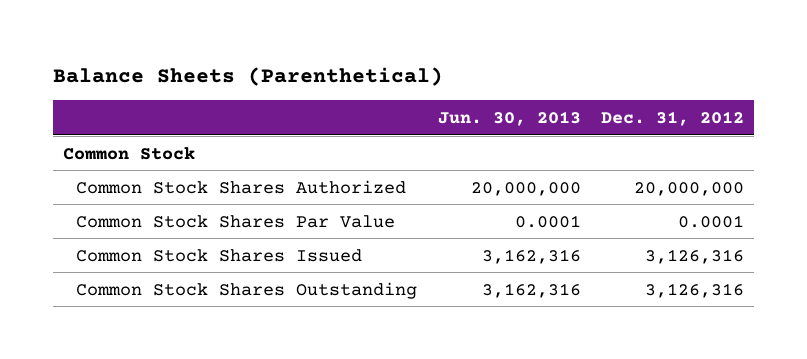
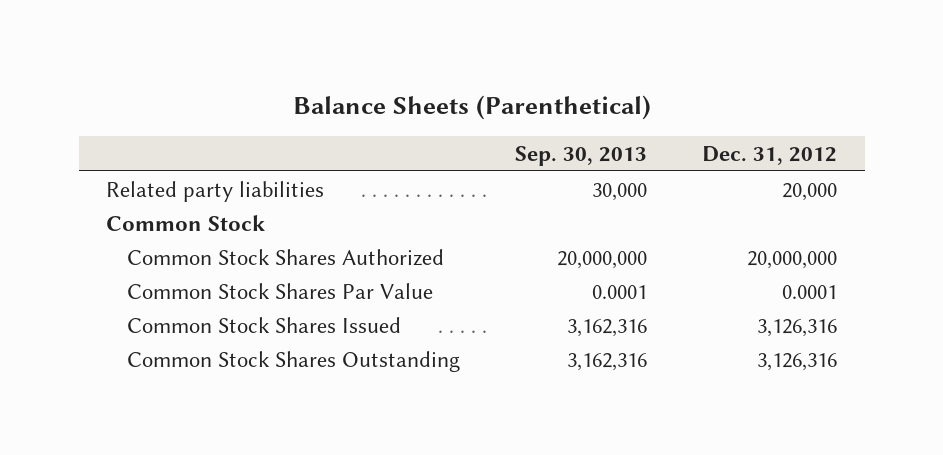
- | Jun. 30, 2013 | Dec. 31, 2012
+ | Sep. 30, 2013 | Dec. 31, 2012
+ Related party liabilities | 30,000 | 20,000

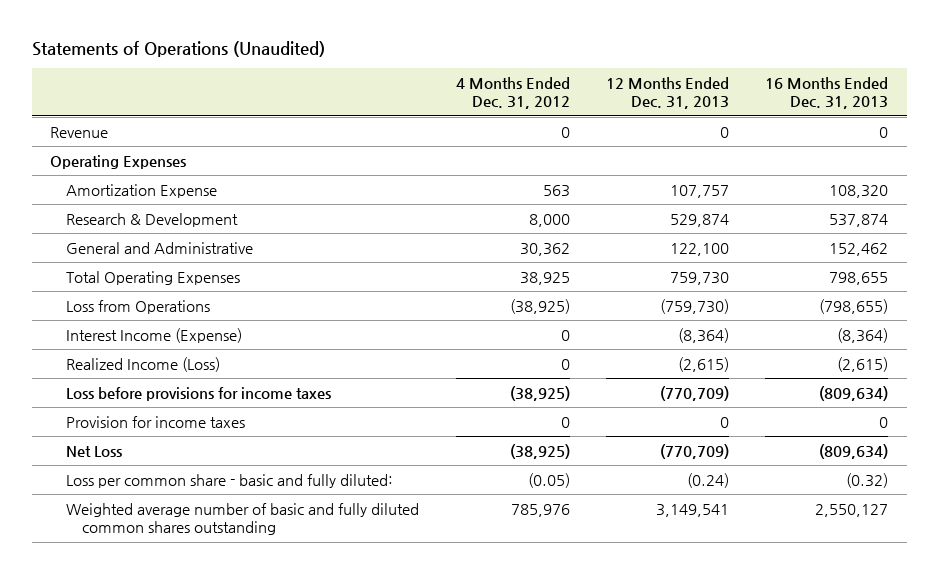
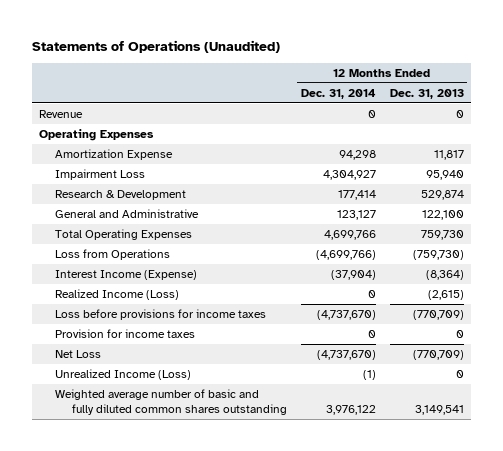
- | 4 Months Ended Dec. 31, 2012 | 12 Months Ended Dec. 31, 2013 | 16 Months Ended Dec. 31, 2013
+ | 12 Months Ended Dec. 31, 2014 | 12 Months Ended Dec. 31, 2013
- Amortization Expense | 563 | 107,757 | 108,320
+ Amortization Expense | 94,298 | 11,817
+ Impairment Loss | 4,304,927 | 95,940
- Loss per common share - basic and fully diluted: | (0.05) | (0.24) | (0.32)
+ Unrealized Income (Loss) | (1) | 0

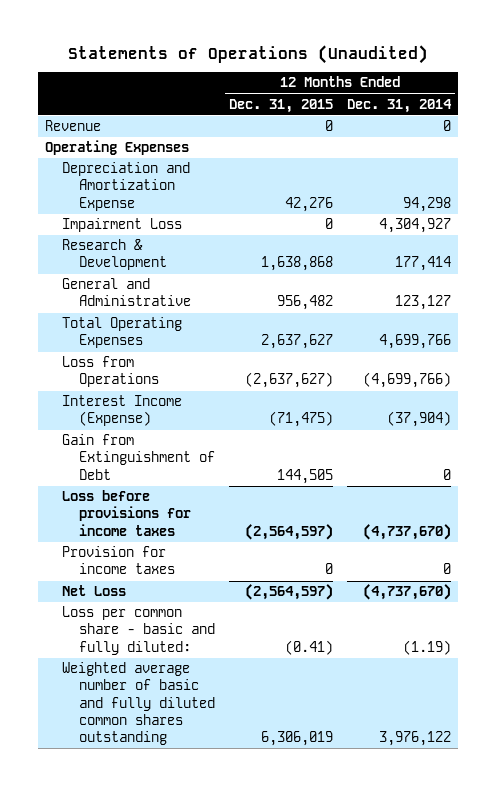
- | 12 Months Ended Dec. 31, 2014 | 12 Months Ended Dec. 31, 2013
+ | 12 Months Ended Dec. 31, 2015 | 12 Months Ended Dec. 31, 2014
- Amortization Expense | 94,298 | 11,817
+ Depreciation and Amortization Expense | 42,276 | 94,298
- Realized Income (Loss) | 0 | (2,615)
+ Gain from Extinguishment of Debt | 144,505 | 0
- Unrealized Income (Loss) | (1) | 0
+ Loss per common share - basic and fully diluted: | (0.41) | (1.19)

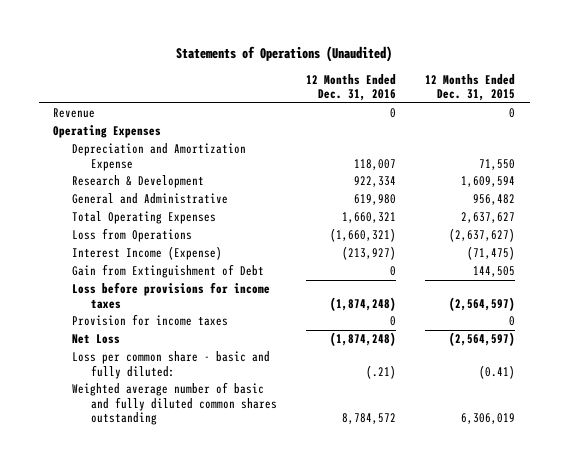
- | 12 Months Ended Dec. 31, 2015 | 12 Months Ended Dec. 31, 2014
+ | 12 Months Ended Dec. 31, 2016 | 12 Months Ended Dec. 31, 2015
- Depreciation and Amortization Expense | 42,276 | 94,298
- Impairment Loss | 0 | 4,304,927
- Research & Development | 1,638,868 | 177,414
+ Depreciation and Amortization Expense | 118,007 | 71,550
+ Research & Development | 922,334 | 1,609,594

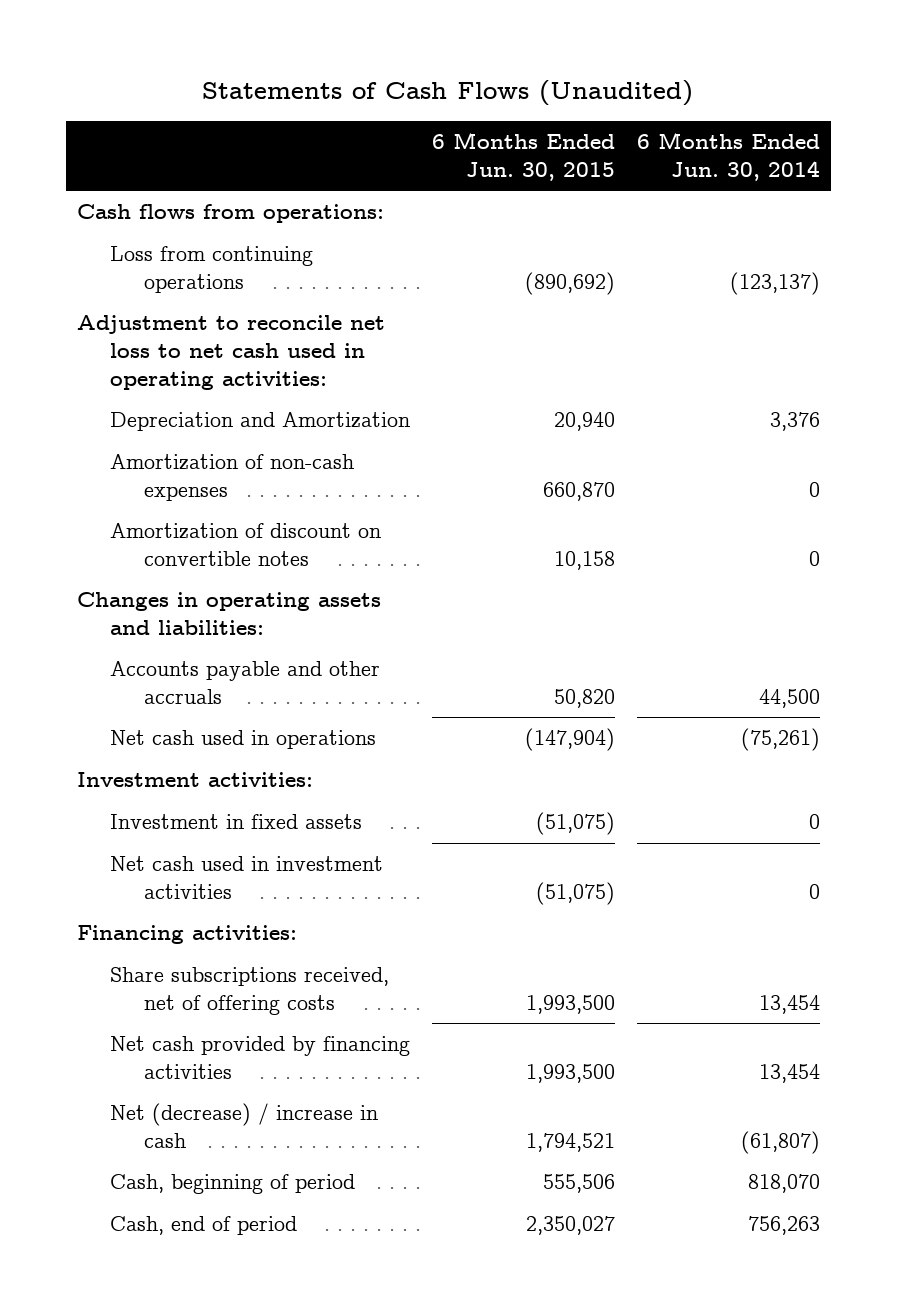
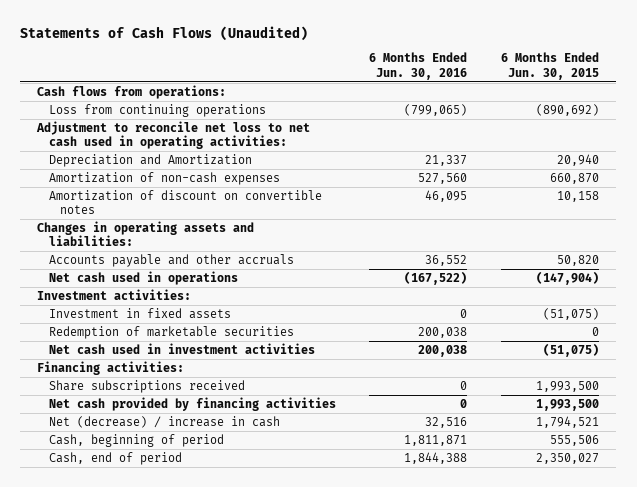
- | 6 Months Ended Jun. 30, 2015 | 6 Months Ended Jun. 30, 2014
+ | 6 Months Ended Jun. 30, 2016 | 6 Months Ended Jun. 30, 2015
+ Redemption of marketable securities | 200,038 | 0
- Share subscriptions received, net of offering costs | 1,993,500 | 13,454
+ Share subscriptions received | 0 | 1,993,500

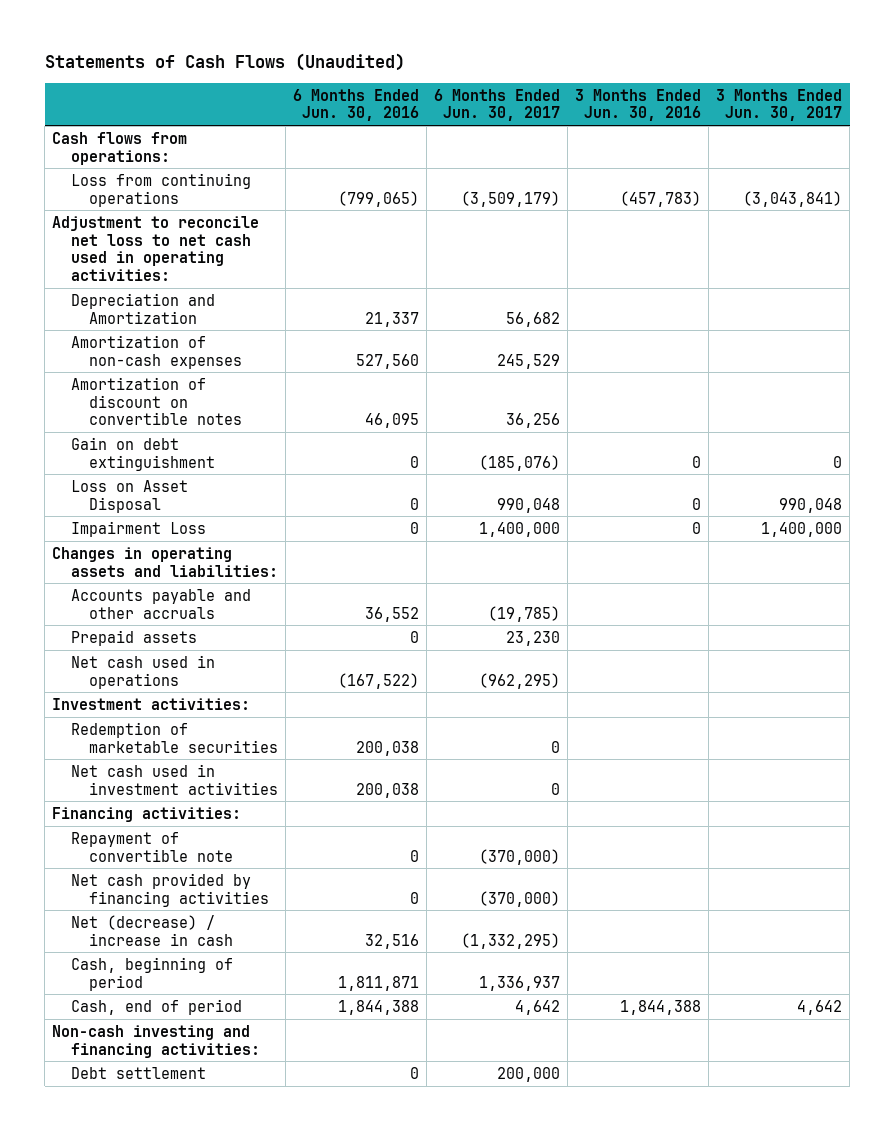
- | 6 Months Ended Jun. 30, 2016 | 6 Months Ended Jun. 30, 2015
+ | 6 Months Ended Jun. 30, 2016 | 6 Months Ended Jun. 30, 2017 | 3 Months Ended Jun. 30, 2016 | 3 Months Ended Jun. 30, 2017
+ Gain on debt extinguishment | 0 | (185,076) | 0 | 0
+ Loss on Asset Disposal | 0 | 990,048 | 0 | 990,048
+ Impairment Loss | 0 | 1,400,000 | 0 | 1,400,000
+ Prepaid assets | 0 | 23,230 | |
- Investment in fixed assets | 0 | (51,075)
- Share subscriptions received | 0 | 1,993,500
+ Repayment of convertible note | 0 | (370,000) | |
+ Non-cash investing and financing activities:
+ Debt settlement | 0 | 200,000 | |

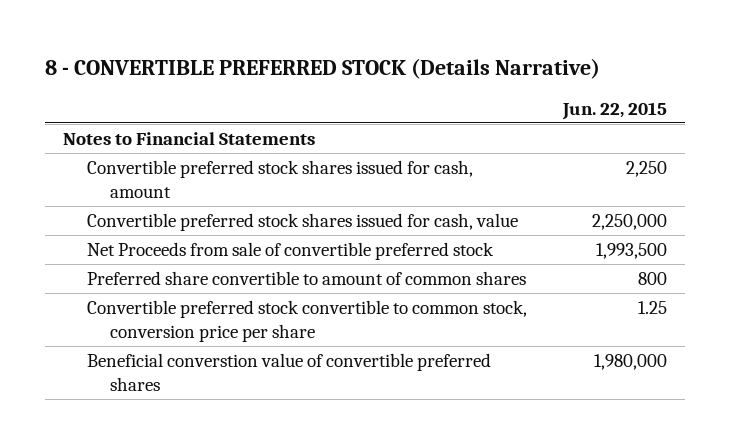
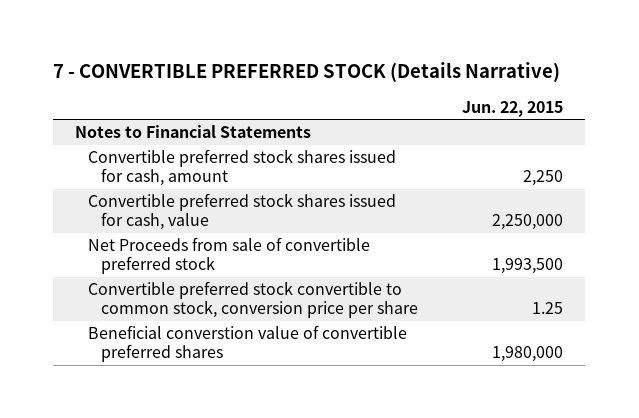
- 8 - CONVERTIBLE PREFERRED STOCK (Details Narrative)
+ 7 - CONVERTIBLE PREFERRED STOCK (Details Narrative)
- Preferred share convertible to amount of common shares | 800

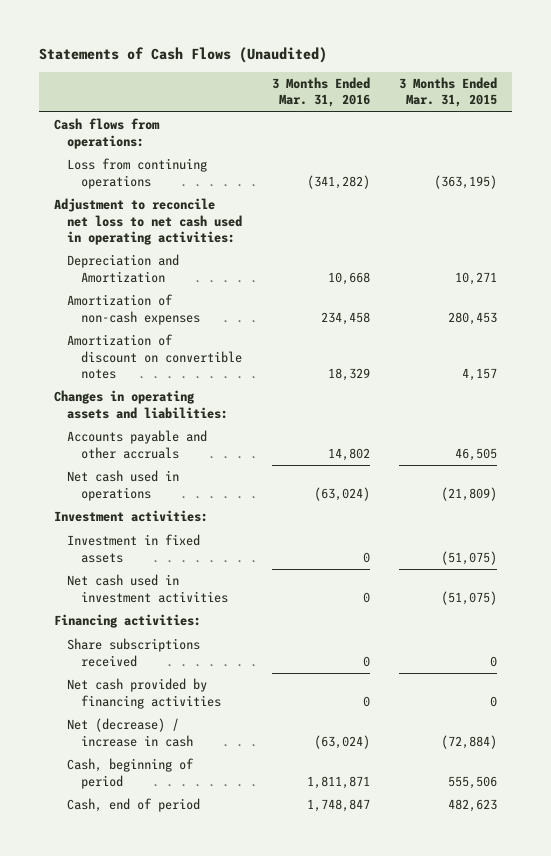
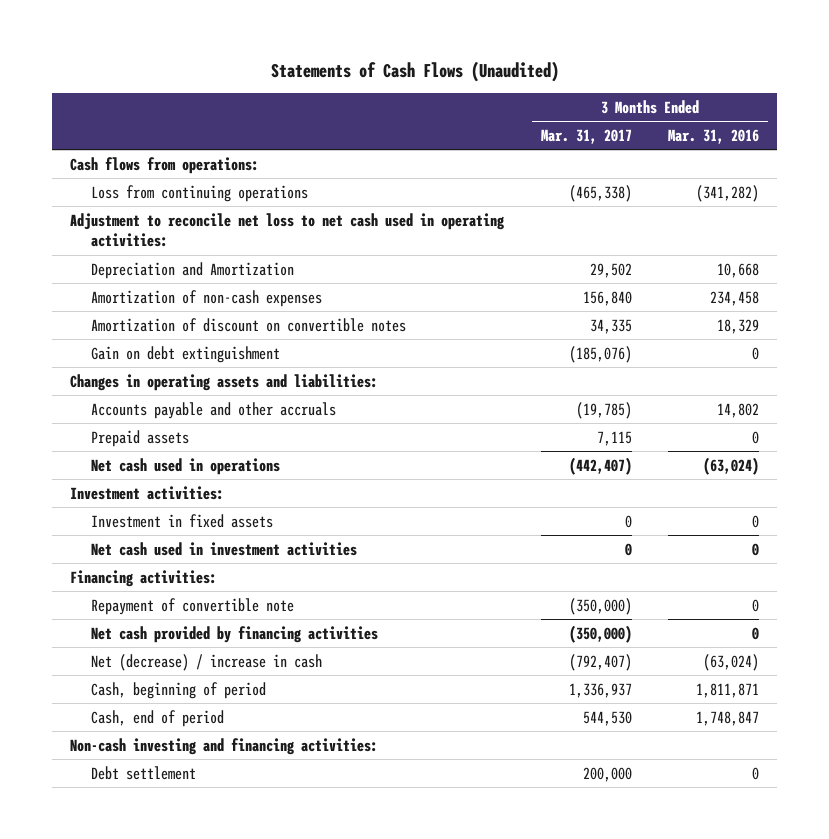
- | 3 Months Ended Mar. 31, 2016 | 3 Months Ended Mar. 31, 2015
+ | 3 Months Ended Mar. 31, 2017 | 3 Months Ended Mar. 31, 2016
+ Gain on debt extinguishment | (185,076) | 0
+ Prepaid assets | 7,115 | 0
- Share subscriptions received | 0 | 0
+ Repayment of convertible note | (350,000) | 0
+ Non-cash investing and financing activities:
+ Debt settlement | 200,000 | 0

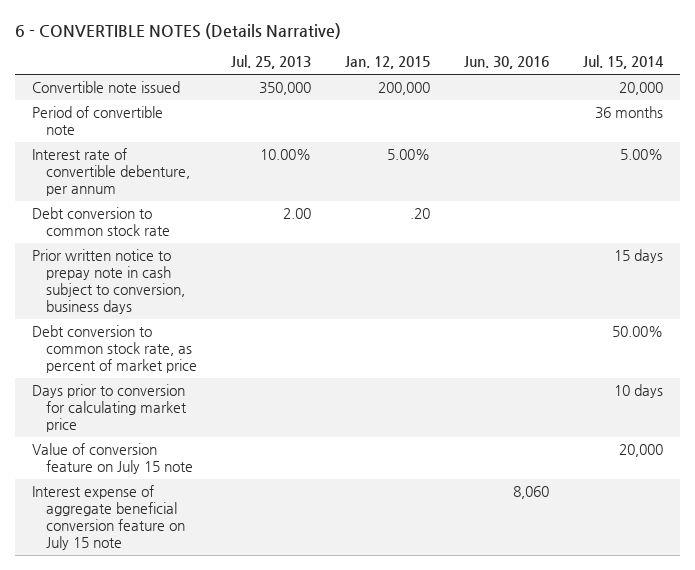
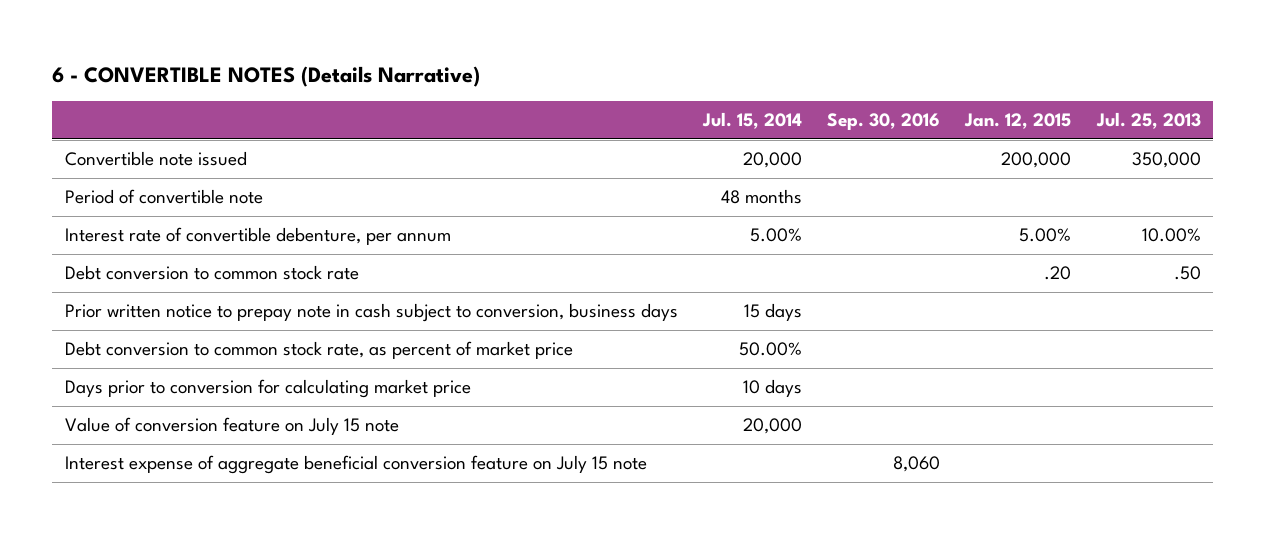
- | Jul. 25, 2013 | Jan. 12, 2015 | Jun. 30, 2016 | Jul. 15, 2014
+ | Jul. 15, 2014 | Sep. 30, 2016 | Jan. 12, 2015 | Jul. 25, 2013
- Period of convertible note | | | | 36 months
+ Period of convertible note | 48 months | | |
- Debt conversion to common stock rate | 2.00 | .20 | |
+ Debt conversion to common stock rate | | | .20 | .50

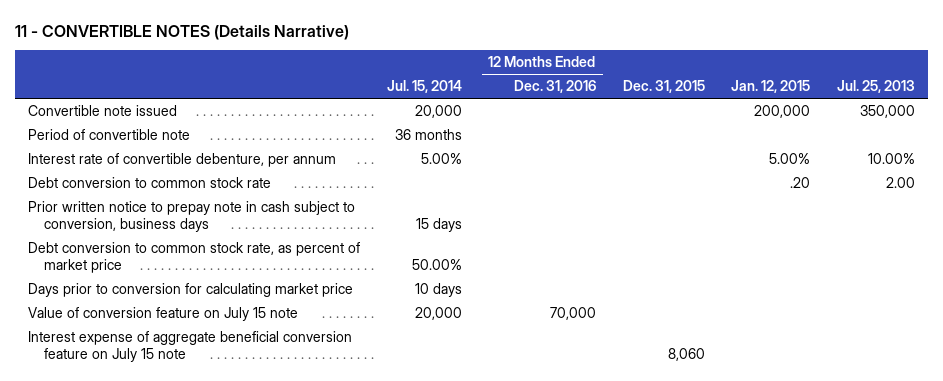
- 6 - CONVERTIBLE NOTES (Details Narrative)
+ 11 - CONVERTIBLE NOTES (Details Narrative)
- | Jul. 15, 2014 | Sep. 30, 2016 | Jan. 12, 2015 | Jul. 25, 2013
+ | Jul. 15, 2014 | 12 Months Ended Dec. 31, 2016 | Dec. 31, 2015 | Jan. 12, 2015 | Jul. 25, 2013
- Period of convertible note | 48 months | | |
+ Period of convertible note | 36 months | | | |
- Debt conversion to common stock rate | | | .20 | .50
+ Debt conversion to common stock rate | | | | .20 | 2.00

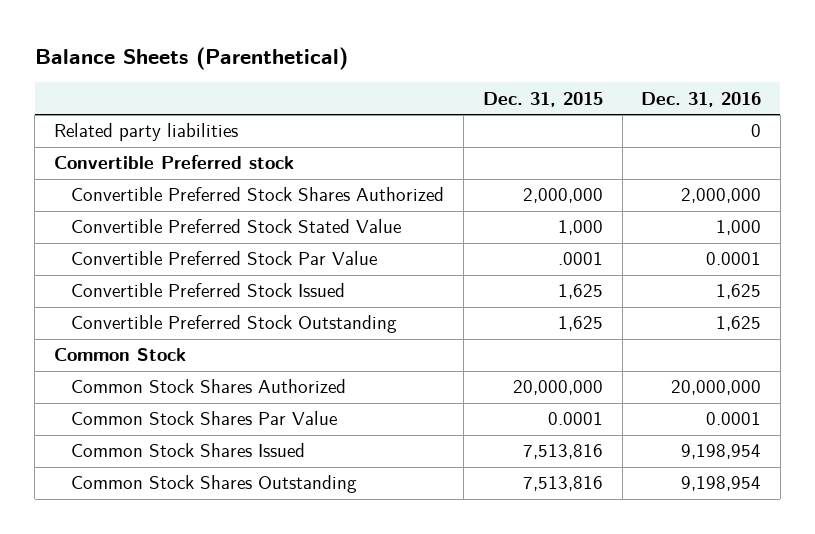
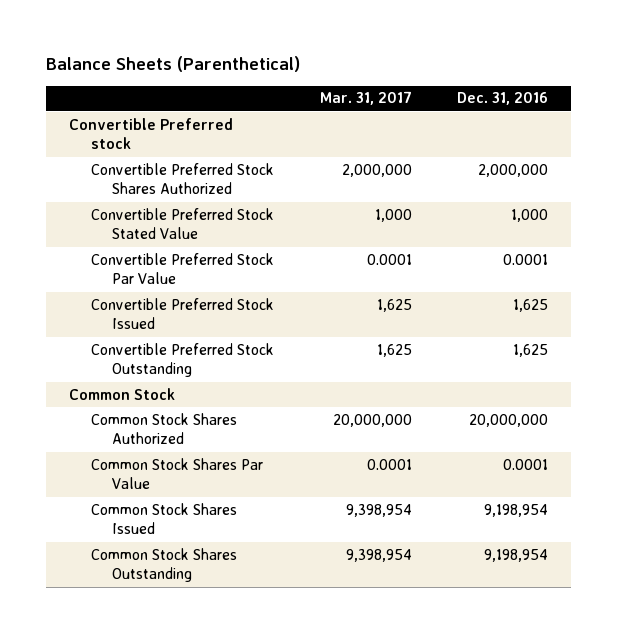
- | Dec. 31, 2015 | Dec. 31, 2016
+ | Mar. 31, 2017 | Dec. 31, 2016
- Related party liabilities | | 0

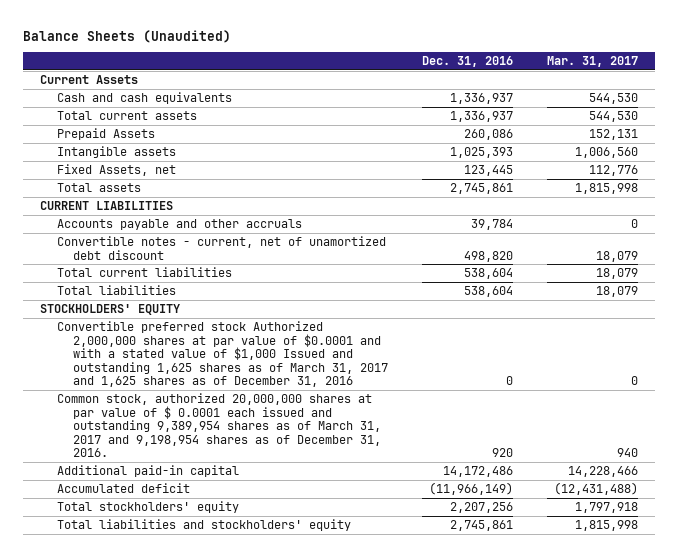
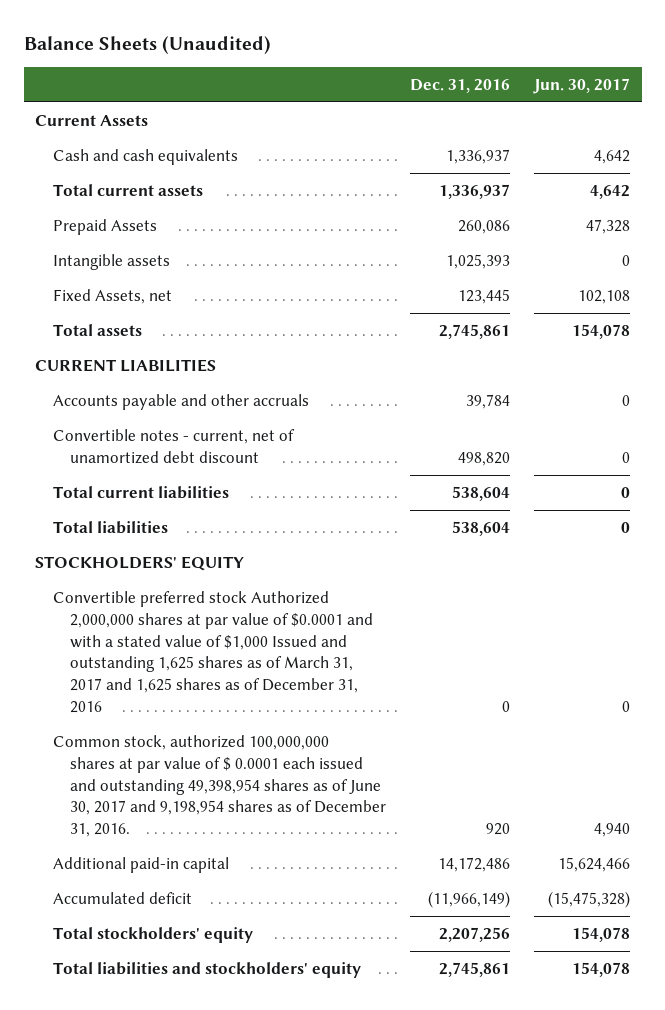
- | Dec. 31, 2016 | Mar. 31, 2017
+ | Dec. 31, 2016 | Jun. 30, 2017
- Common stock, authorized 20,000,000 shares at par value of $ 0.0001 each issued and outstanding 9,389,954 shares as of March 31, 2017 and 9,198,954 shares as of December 31, 2016. | 920 | 940
+ Common stock, authorized 100,000,000 shares at par value of $ 0.0001 each issued and outstanding 49,398,954 shares as of June 30, 2017 and 9,198,954 shares as of December 31, 2016. | 920 | 4,940

